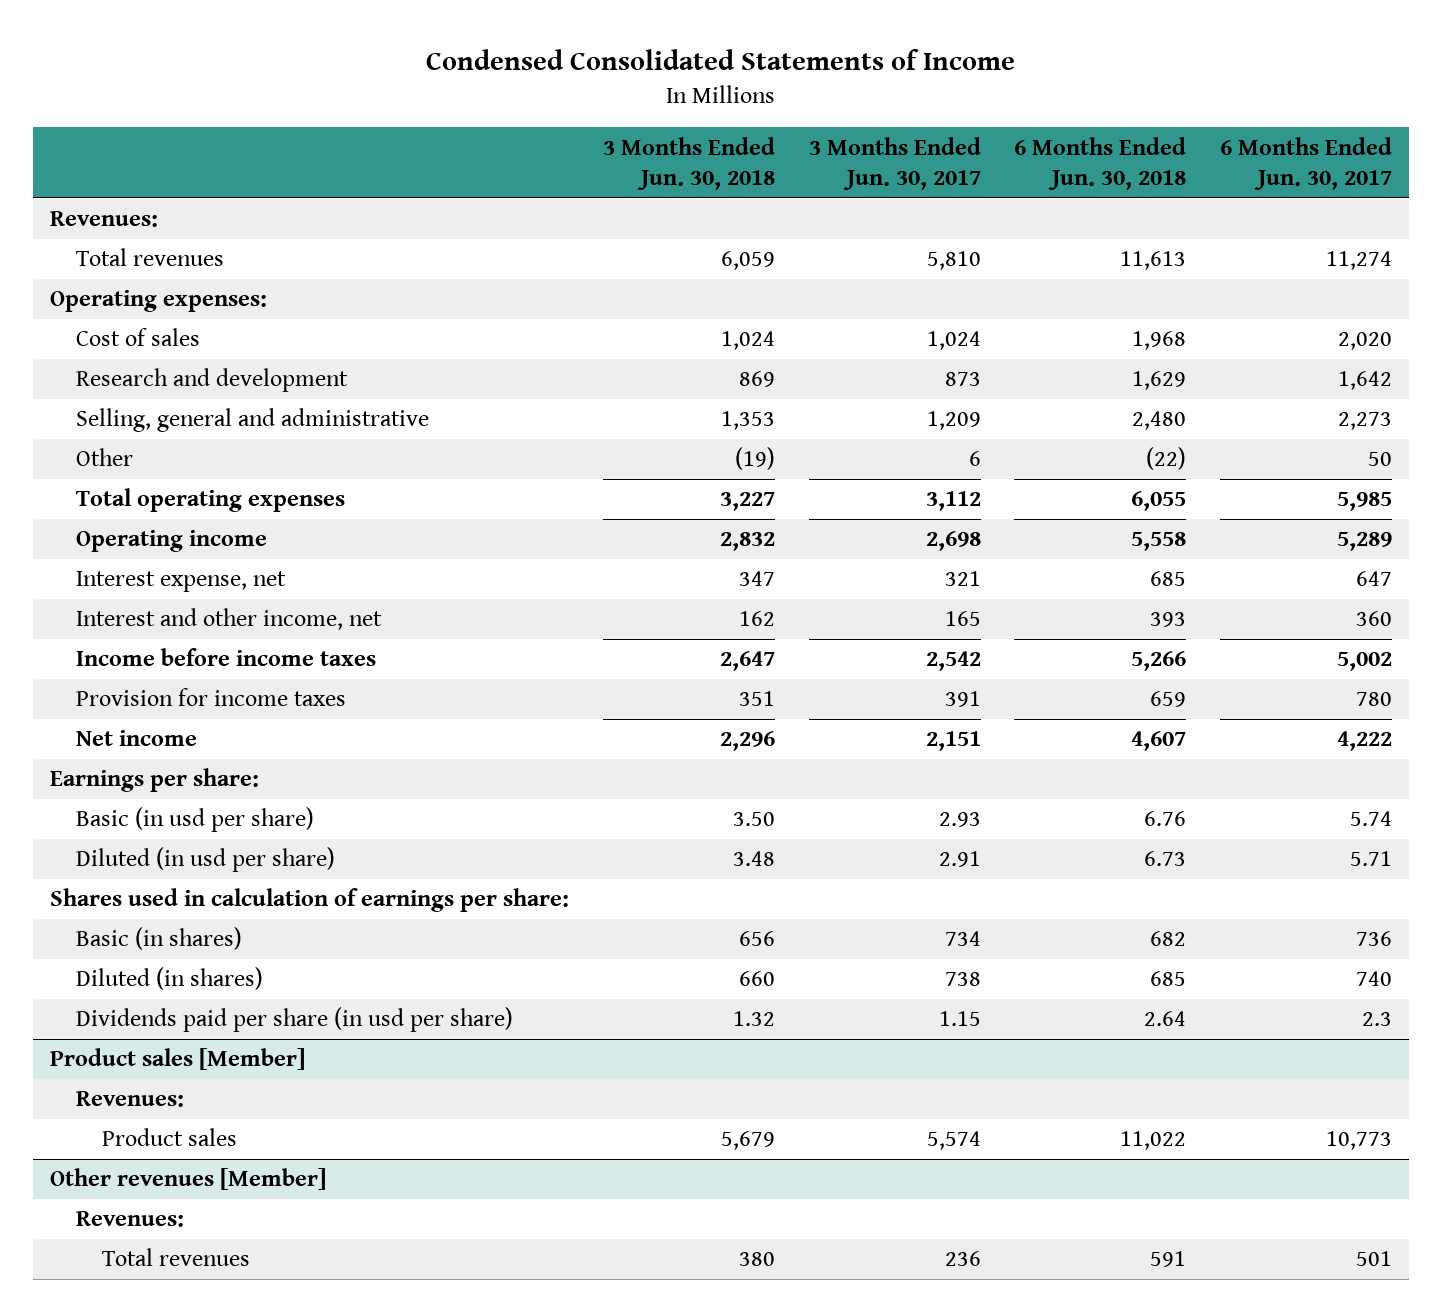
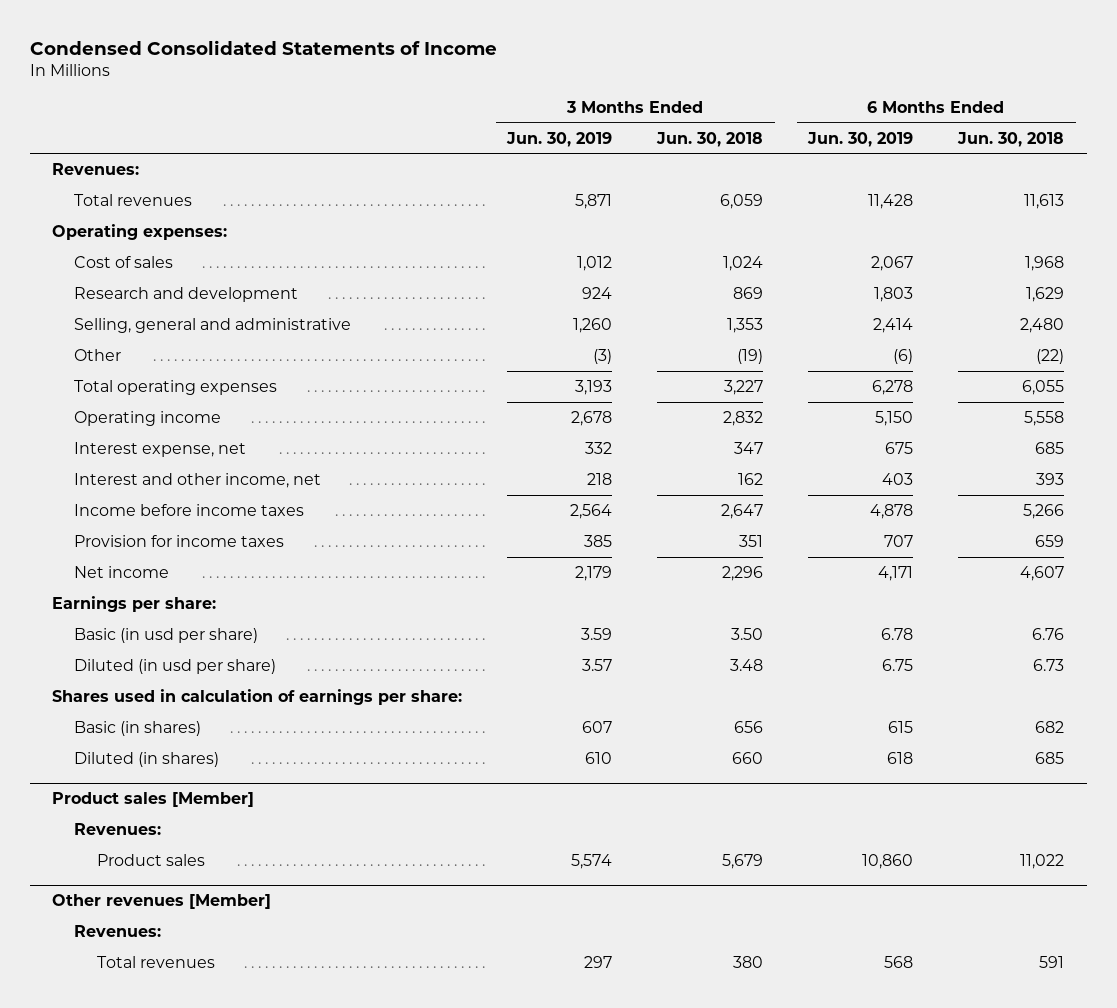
- | 3 Months Ended Jun. 30, 2018 | 3 Months Ended Jun. 30, 2017 | 6 Months Ended Jun. 30, 2018 | 6 Months Ended Jun. 30, 2017
+ | 3 Months Ended Jun. 30, 2019 | 3 Months Ended Jun. 30, 2018 | 6 Months Ended Jun. 30, 2019 | 6 Months Ended Jun. 30, 2018
- Dividends paid per share (in usd per share) | 1.32 | 1.15 | 2.64 | 2.3

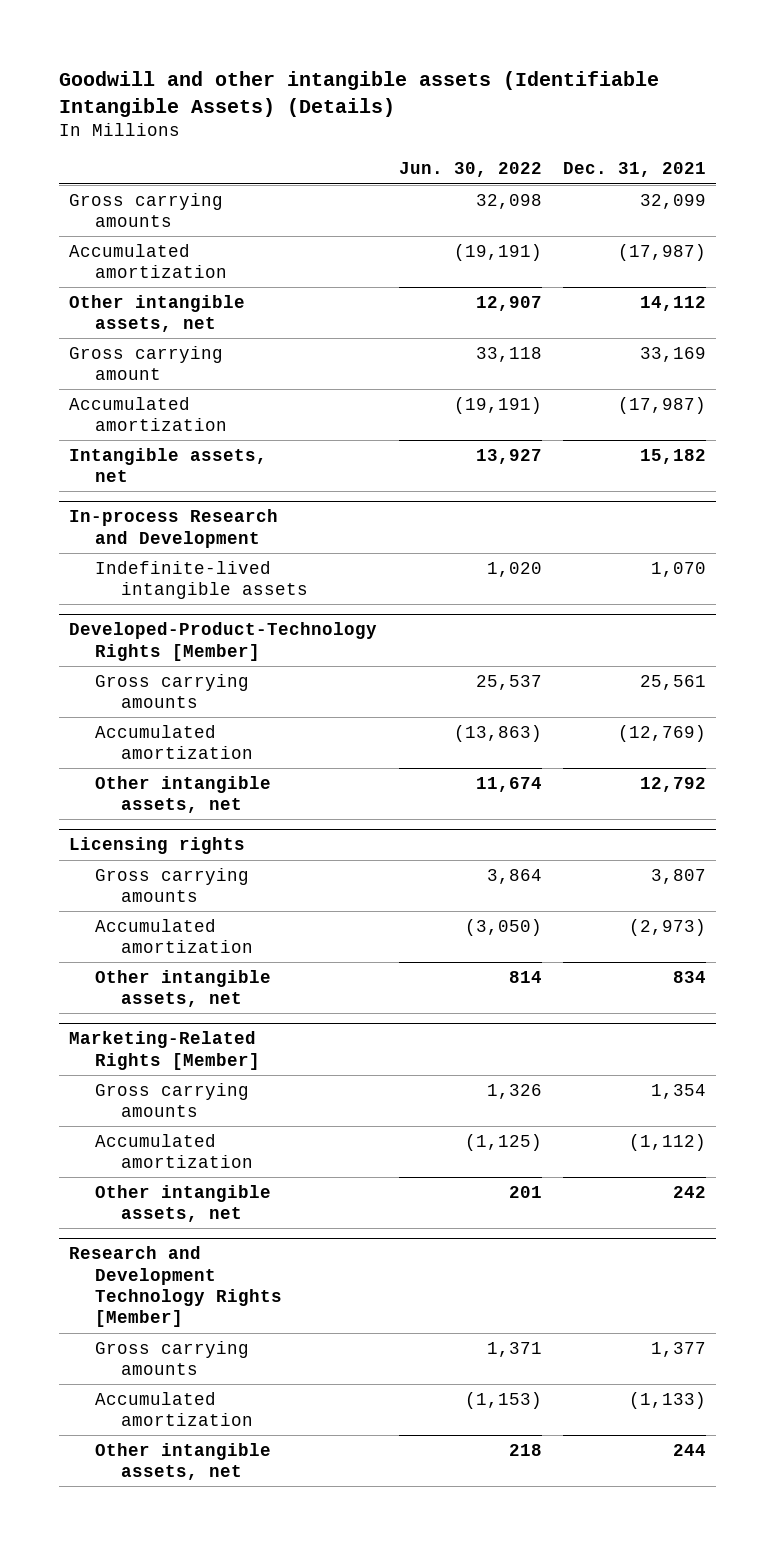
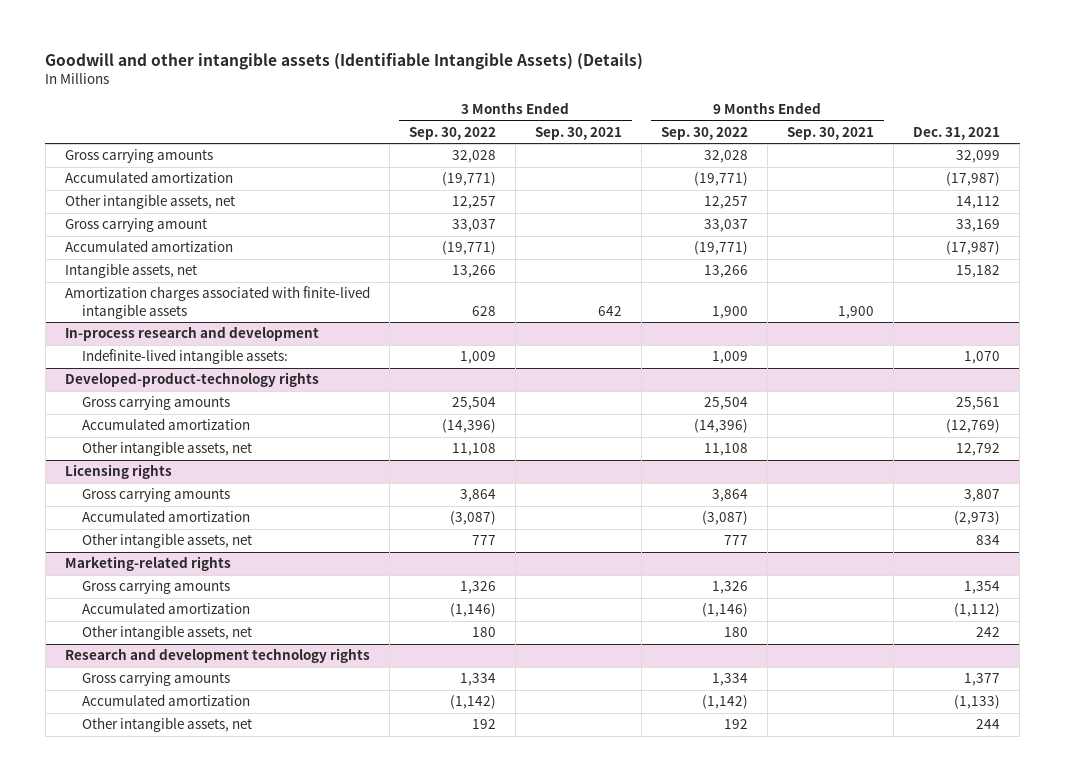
- | Jun. 30, 2022 | Dec. 31, 2021
+ | 3 Months Ended Sep. 30, 2022 | 3 Months Ended Sep. 30, 2021 | 9 Months Ended Sep. 30, 2022 | 9 Months Ended Sep. 30, 2021 | Dec. 31, 2021
- In-process Research and Development
- Indefinite-lived intangible assets | 1,020 | 1,070
- Developed-Product-Technology Rights [Member]
+ Amortization charges associated with finite-lived intangible assets | 628 | 642 | 1,900 | 1,900 |
+ In-process research and development
+ Indefinite-lived intangible assets: | 1,009 | | 1,009 | | 1,070
+ Developed-product-technology rights
- Marketing-Related Rights [Member]
+ Marketing-related rights
- Research and Development Technology Rights [Member]
+ Research and development technology rights

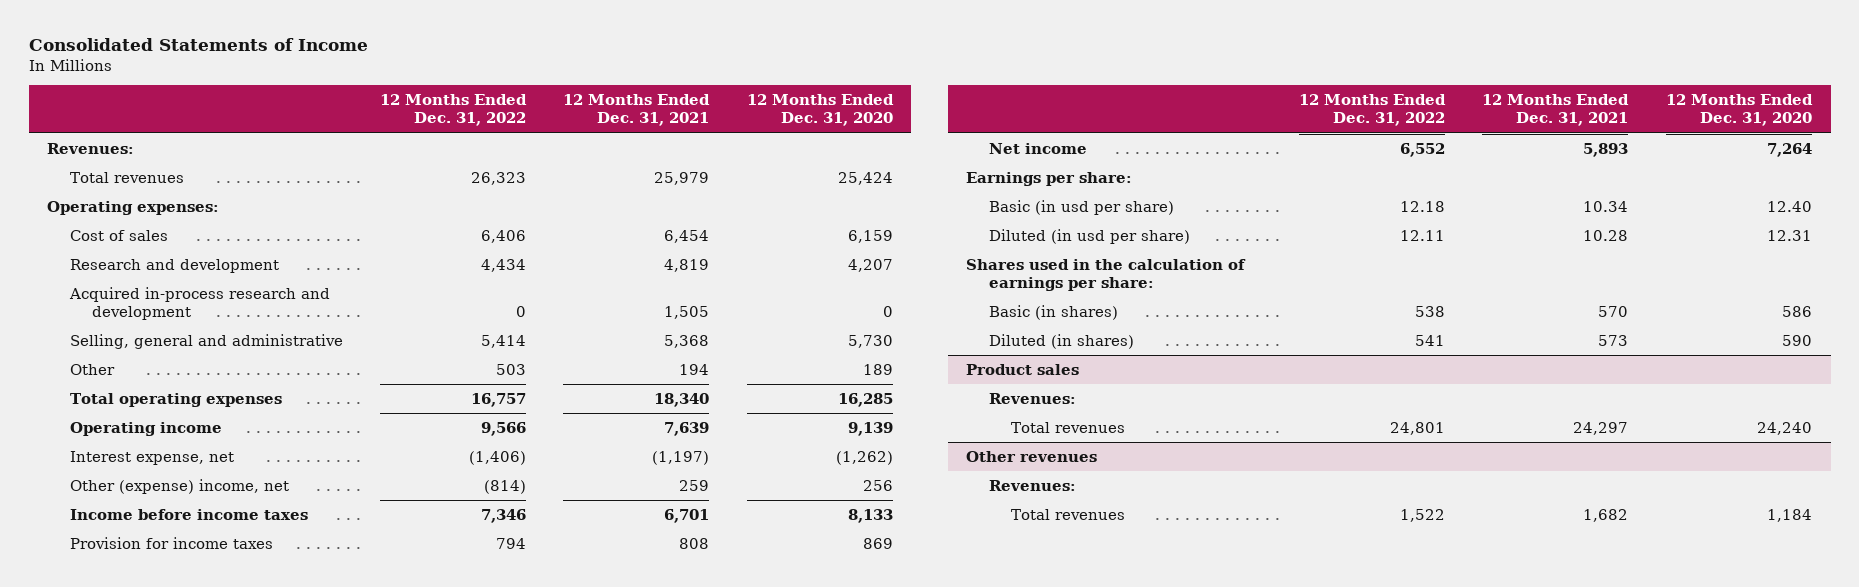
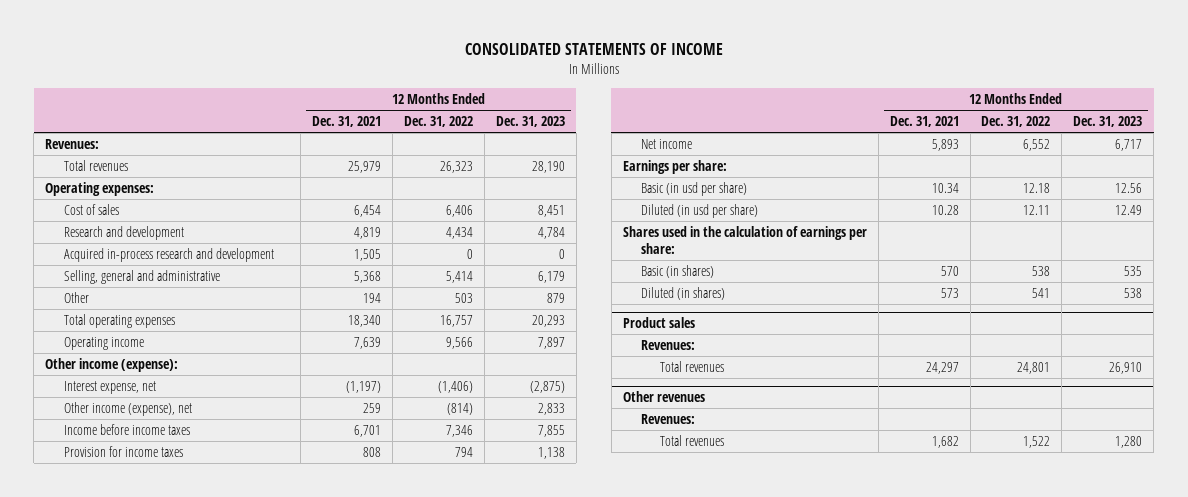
- Consolidated Statements of Income
+ CONSOLIDATED STATEMENTS OF INCOME
- | 12 Months Ended Dec. 31, 2022 | 12 Months Ended Dec. 31, 2021 | 12 Months Ended Dec. 31, 2020
+ | 12 Months Ended Dec. 31, 2021 | 12 Months Ended Dec. 31, 2022 | 12 Months Ended Dec. 31, 2023
+ Other income (expense):
- Other (expense) income, net | (814) | 259 | 256
+ Other income (expense), net | 259 | (814) | 2,833

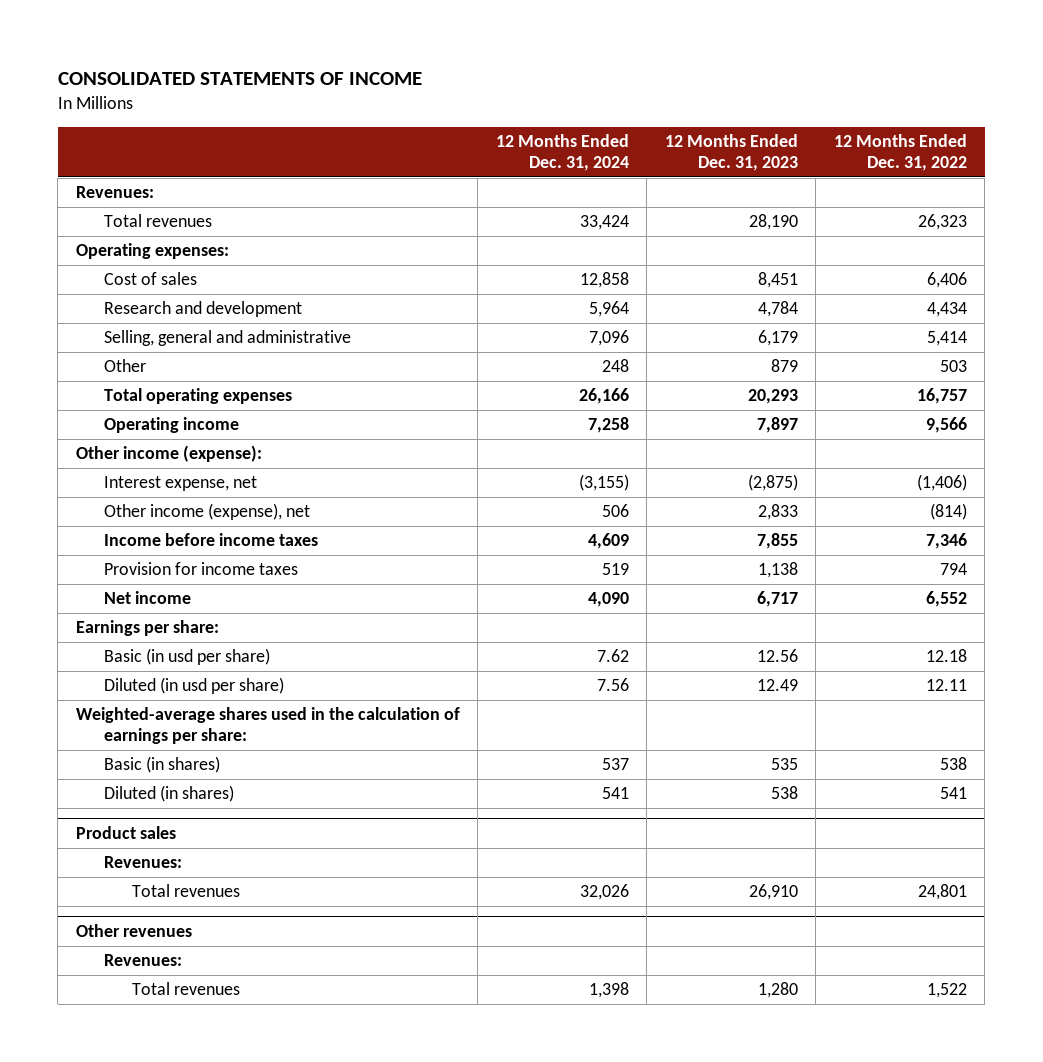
- | 12 Months Ended Dec. 31, 2021 | 12 Months Ended Dec. 31, 2022 | 12 Months Ended Dec. 31, 2023
+ | 12 Months Ended Dec. 31, 2024 | 12 Months Ended Dec. 31, 2023 | 12 Months Ended Dec. 31, 2022
- Acquired in-process research and development | 1,505 | 0 | 0
- Shares used in the calculation of earnings per share:
+ Weighted-average shares used in the calculation of earnings per share:

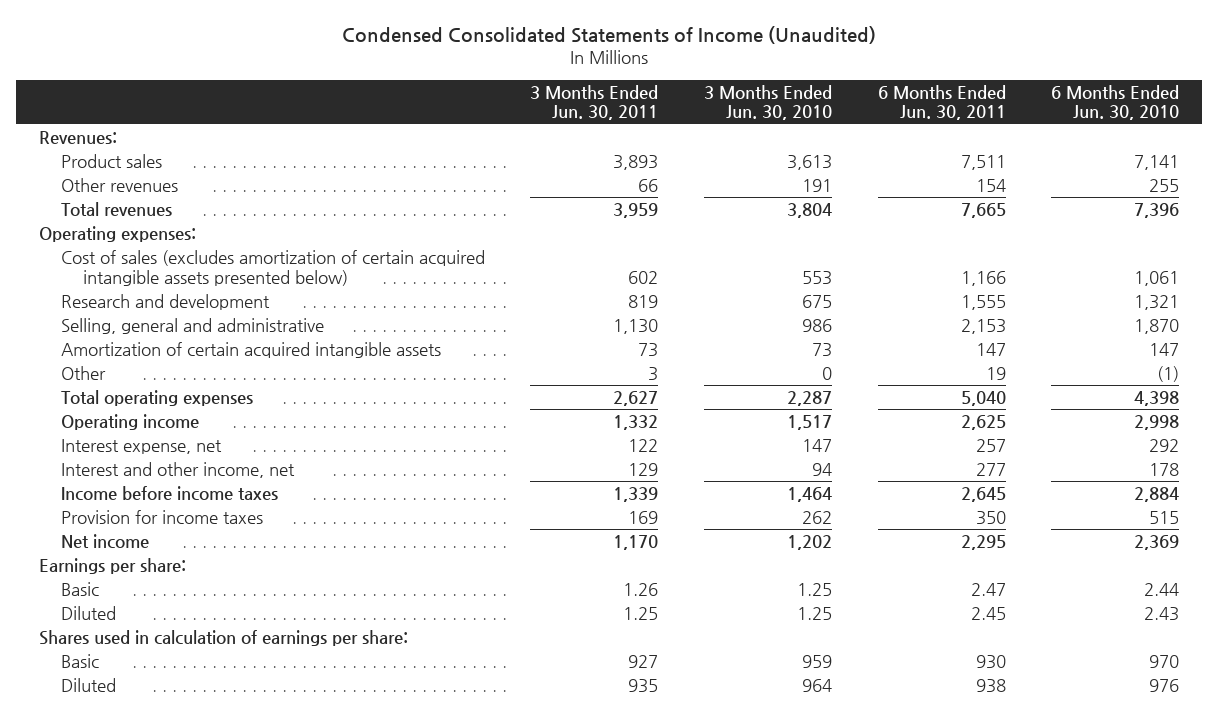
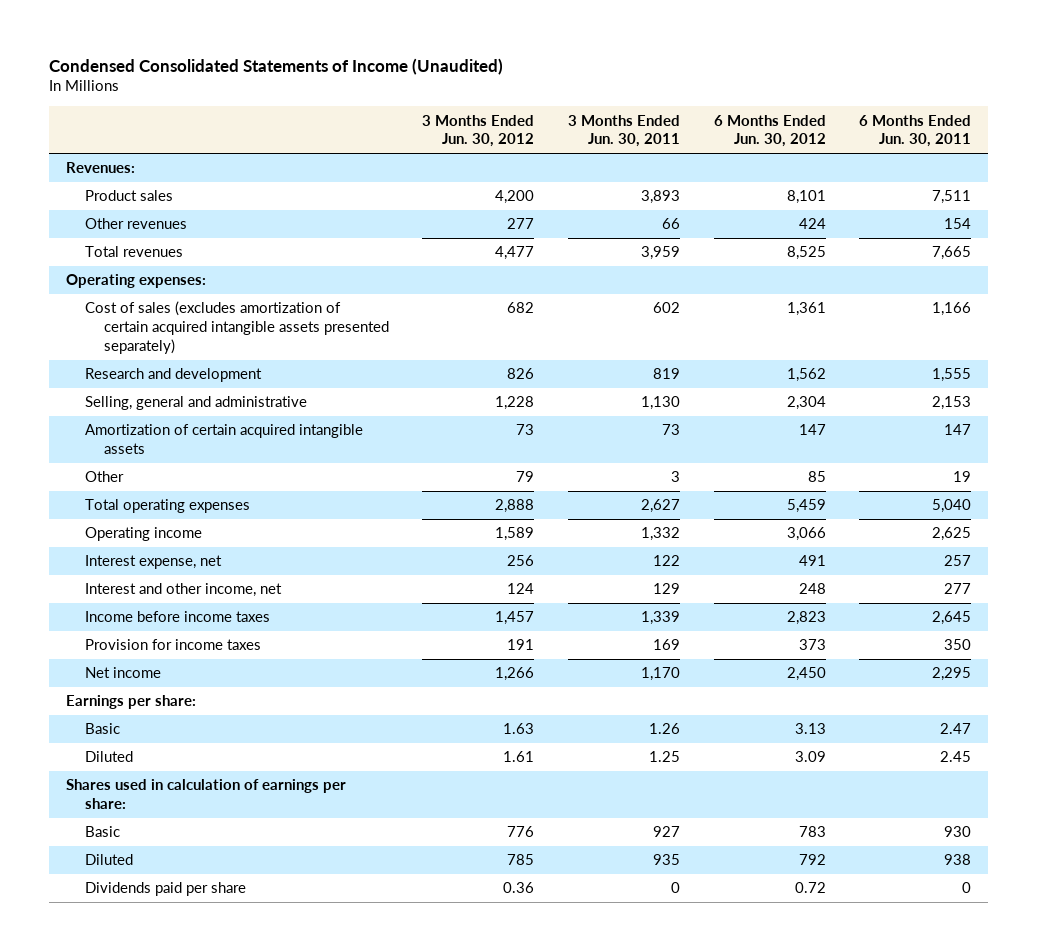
- | 3 Months Ended Jun. 30, 2011 | 3 Months Ended Jun. 30, 2010 | 6 Months Ended Jun. 30, 2011 | 6 Months Ended Jun. 30, 2010
+ | 3 Months Ended Jun. 30, 2012 | 3 Months Ended Jun. 30, 2011 | 6 Months Ended Jun. 30, 2012 | 6 Months Ended Jun. 30, 2011
- Cost of sales (excludes amortization of certain acquired intangible assets presented below) | 602 | 553 | 1,166 | 1,061
+ Cost of sales (excludes amortization of certain acquired intangible assets presented separately) | 682 | 602 | 1,361 | 1,166
+ Dividends paid per share | 0.36 | 0 | 0.72 | 0

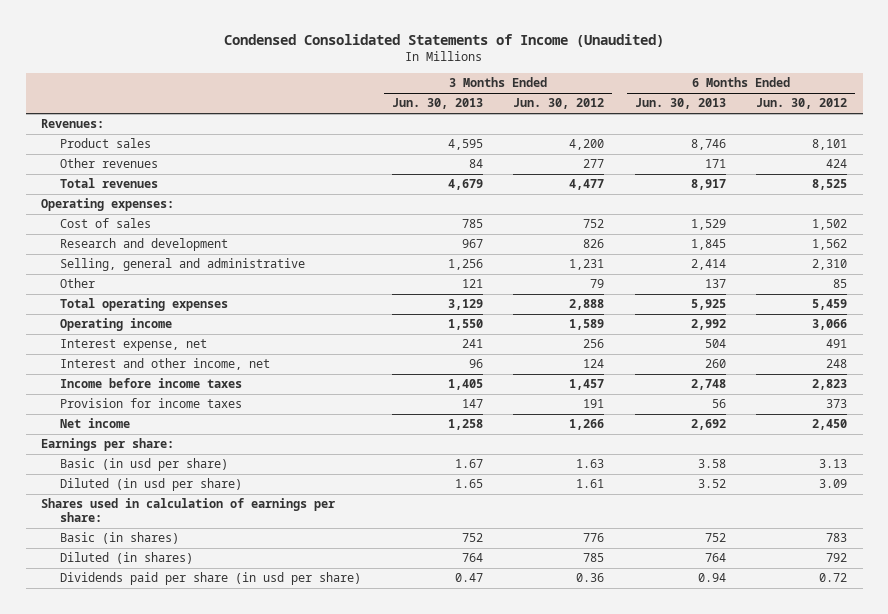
- | 3 Months Ended Jun. 30, 2012 | 3 Months Ended Jun. 30, 2011 | 6 Months Ended Jun. 30, 2012 | 6 Months Ended Jun. 30, 2011
+ | 3 Months Ended Jun. 30, 2013 | 3 Months Ended Jun. 30, 2012 | 6 Months Ended Jun. 30, 2013 | 6 Months Ended Jun. 30, 2012
- Cost of sales (excludes amortization of certain acquired intangible assets presented separately) | 682 | 602 | 1,361 | 1,166
+ Cost of sales | 785 | 752 | 1,529 | 1,502
- Selling, general and administrative | 1,228 | 1,130 | 2,304 | 2,153
- Amortization of certain acquired intangible assets | 73 | 73 | 147 | 147
+ Selling, general and administrative | 1,256 | 1,231 | 2,414 | 2,310
- Basic | 1.63 | 1.26 | 3.13 | 2.47
- Diluted | 1.61 | 1.25 | 3.09 | 2.45
+ Basic (in usd per share) | 1.67 | 1.63 | 3.58 | 3.13
+ Diluted (in usd per share) | 1.65 | 1.61 | 3.52 | 3.09
- Basic | 776 | 927 | 783 | 930
- Diluted | 785 | 935 | 792 | 938
- Dividends paid per share | 0.36 | 0 | 0.72 | 0
+ Basic (in shares) | 752 | 776 | 752 | 783
+ Diluted (in shares) | 764 | 785 | 764 | 792
+ Dividends paid per share (in usd per share) | 0.47 | 0.36 | 0.94 | 0.72

